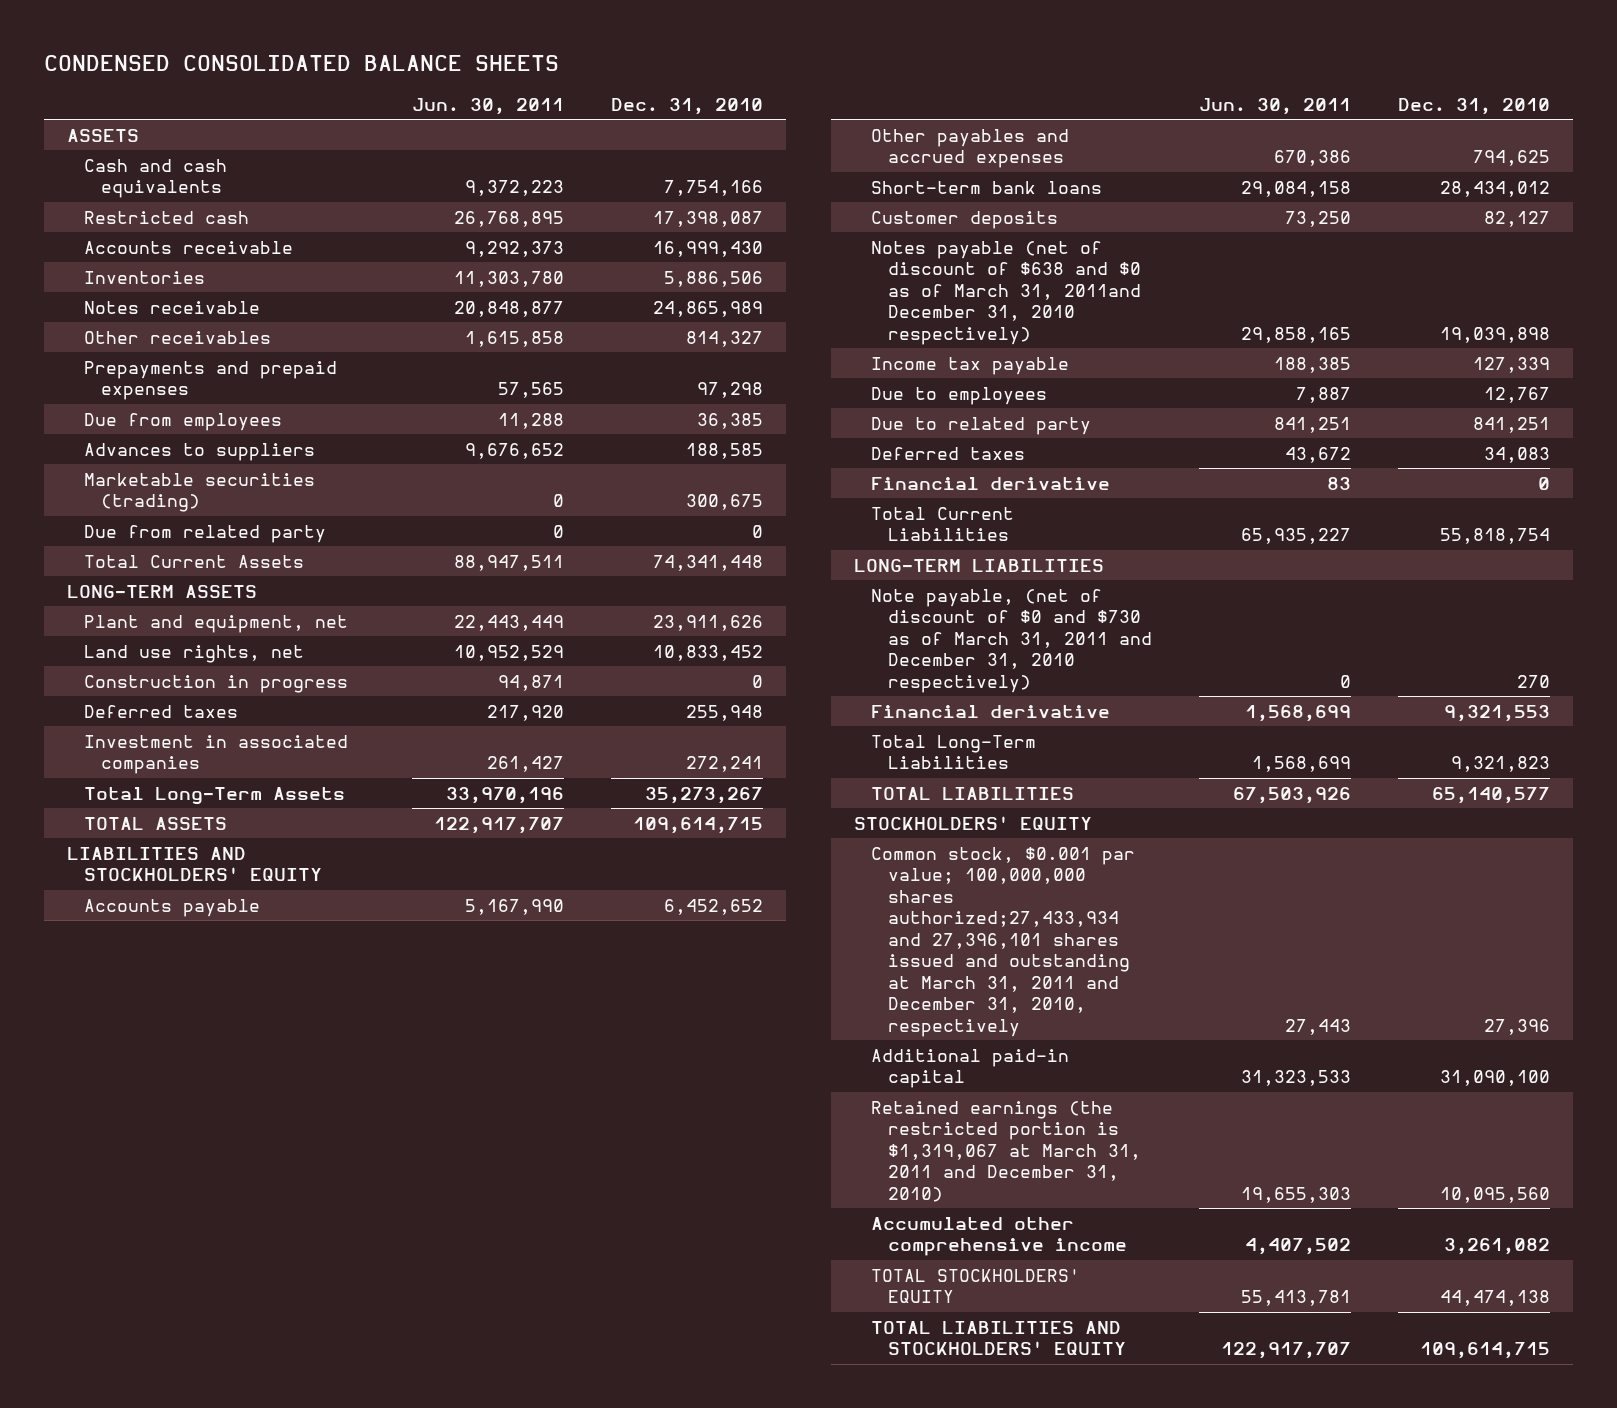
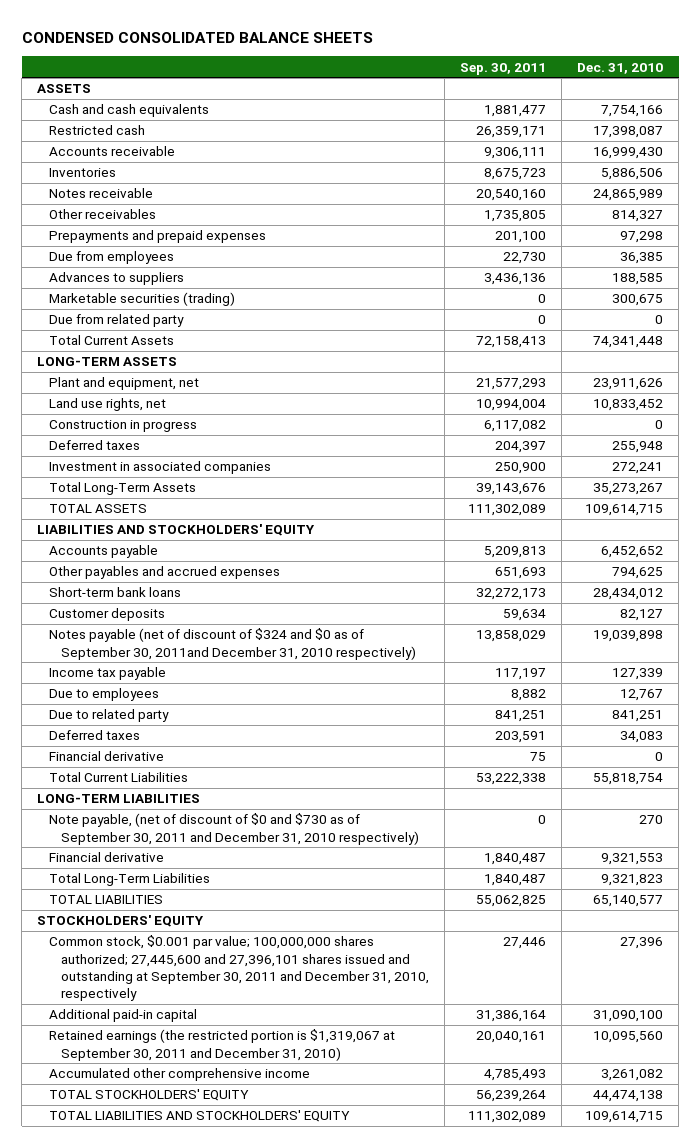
- | Jun. 30, 2011 | Dec. 31, 2010
+ | Sep. 30, 2011 | Dec. 31, 2010
- Notes payable (net of discount of $638 and $0 as of March 31, 2011and December 31, 2010 respectively) | 29,858,165 | 19,039,898
+ Notes payable (net of discount of $324 and $0 as of September 30, 2011and December 31, 2010 respectively) | 13,858,029 | 19,039,898
- Note payable, (net of discount of $0 and $730 as of March 31, 2011 and December 31, 2010 respectively) | 0 | 270
+ Note payable, (net of discount of $0 and $730 as of September 30, 2011 and December 31, 2010 respectively) | 0 | 270
- Common stock, $0.001 par value; 100,000,000 shares authorized;27,433,934 and 27,396,101 shares issued and outstanding at March 31, 2011 and December 31, 2010, respectively | 27,443 | 27,396
+ Common stock, $0.001 par value; 100,000,000 shares authorized; 27,445,600 and 27,396,101 shares issued and outstanding at September 30, 2011 and December 31, 2010, respectively | 27,446 | 27,396
- Retained earnings (the restricted portion is $1,319,067 at March 31, 2011 and December 31, 2010) | 19,655,303 | 10,095,560
+ Retained earnings (the restricted portion is $1,319,067 at September 30, 2011 and December 31, 2010) | 20,040,161 | 10,095,560

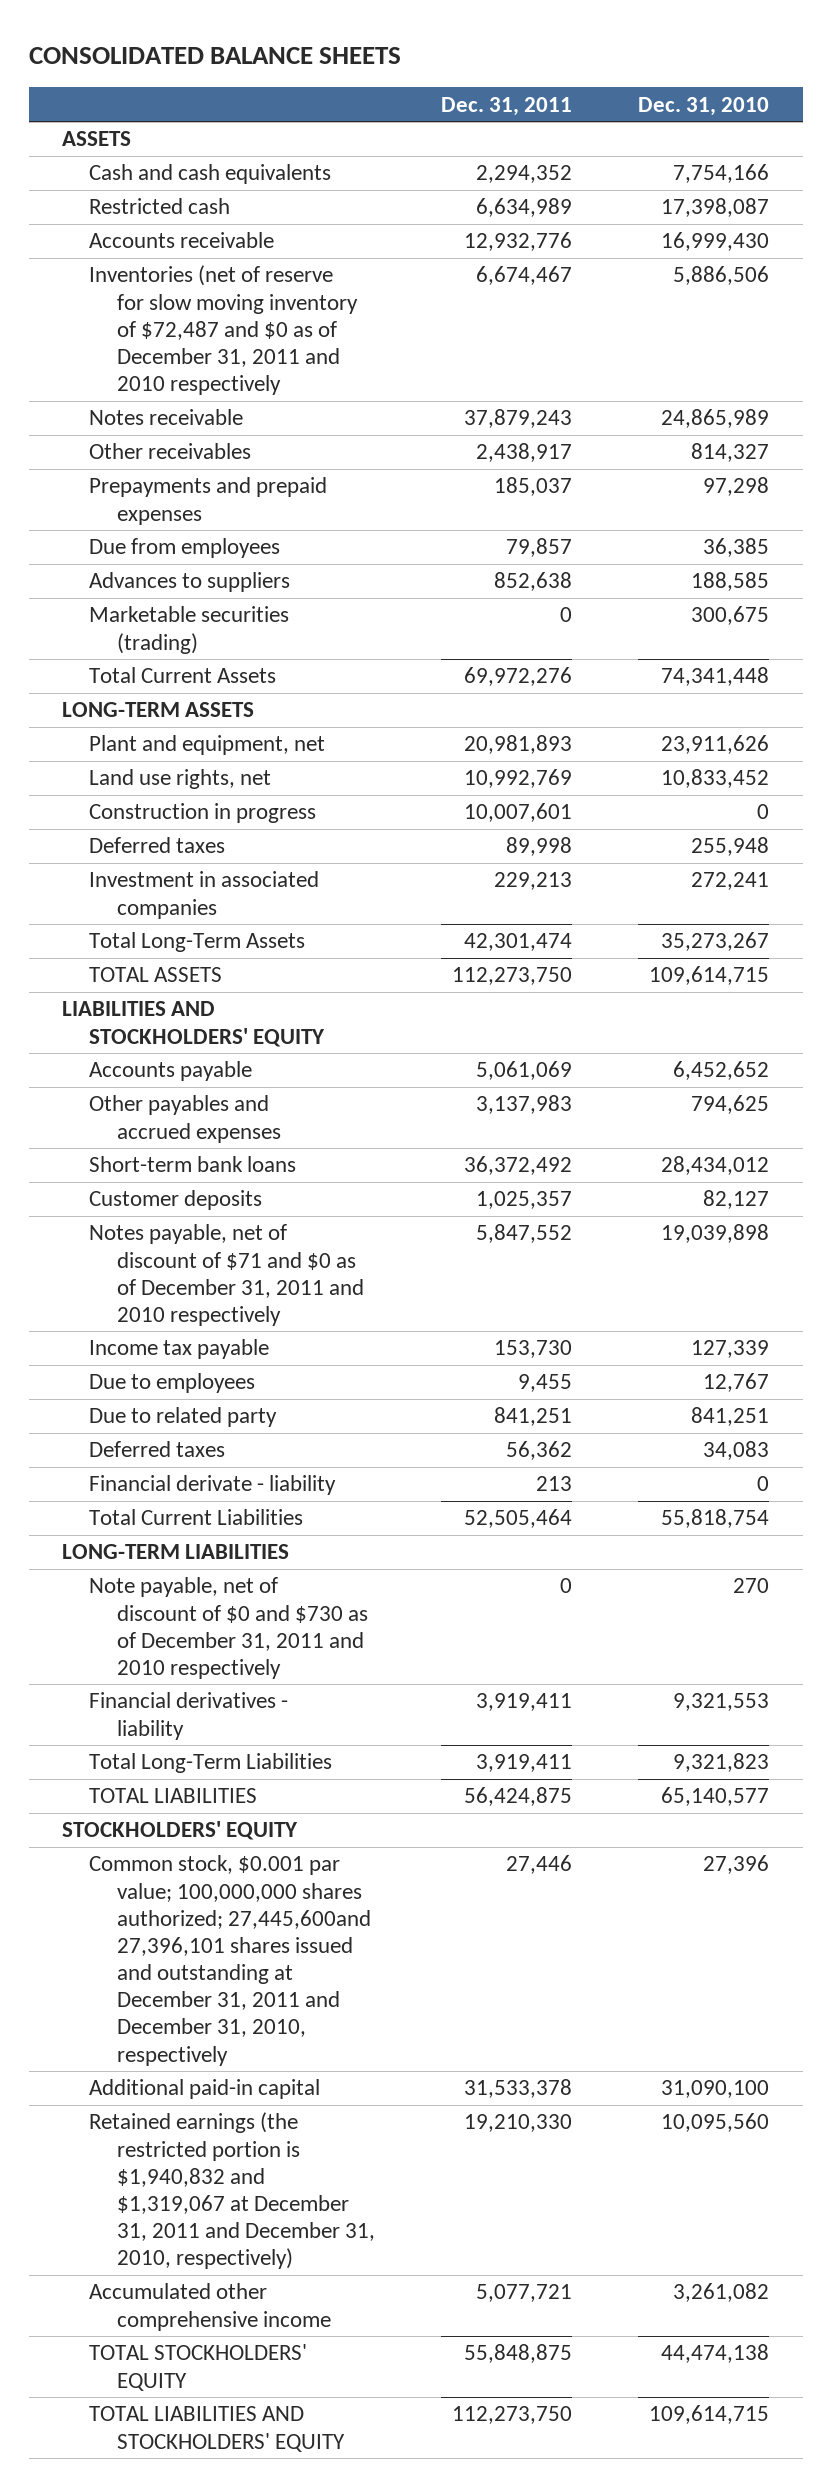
- CONDENSED CONSOLIDATED BALANCE SHEETS
+ CONSOLIDATED BALANCE SHEETS
- | Sep. 30, 2011 | Dec. 31, 2010
+ | Dec. 31, 2011 | Dec. 31, 2010
- Inventories | 8,675,723 | 5,886,506
+ Inventories (net of reserve for slow moving inventory of $72,487 and $0 as of December 31, 2011 and 2010 respectively | 6,674,467 | 5,886,506
- Due from related party | 0 | 0
- Notes payable (net of discount of $324 and $0 as of September 30, 2011and December 31, 2010 respectively) | 13,858,029 | 19,039,898
+ Notes payable, net of discount of $71 and $0 as of December 31, 2011 and 2010 respectively | 5,847,552 | 19,039,898
- Financial derivative | 75 | 0
+ Financial derivate - liability | 213 | 0
- Note payable, (net of discount of $0 and $730 as of September 30, 2011 and December 31, 2010 respectively) | 0 | 270
- Financial derivative | 1,840,487 | 9,321,553
+ Note payable, net of discount of $0 and $730 as of December 31, 2011 and 2010 respectively | 0 | 270
+ Financial derivatives - liability | 3,919,411 | 9,321,553
- Common stock, $0.001 par value; 100,000,000 shares authorized; 27,445,600 and 27,396,101 shares issued and outstanding at September 30, 2011 and December 31, 2010, respectively | 27,446 | 27,396
+ Common stock, $0.001 par value; 100,000,000 shares authorized; 27,445,600and 27,396,101 shares issued and outstanding at December 31, 2011 and December 31, 2010, respectively | 27,446 | 27,396
- Retained earnings (the restricted portion is $1,319,067 at September 30, 2011 and December 31, 2010) | 20,040,161 | 10,095,560
+ Retained earnings (the restricted portion is $1,940,832 and $1,319,067 at December 31, 2011 and December 31, 2010, respectively) | 19,210,330 | 10,095,560

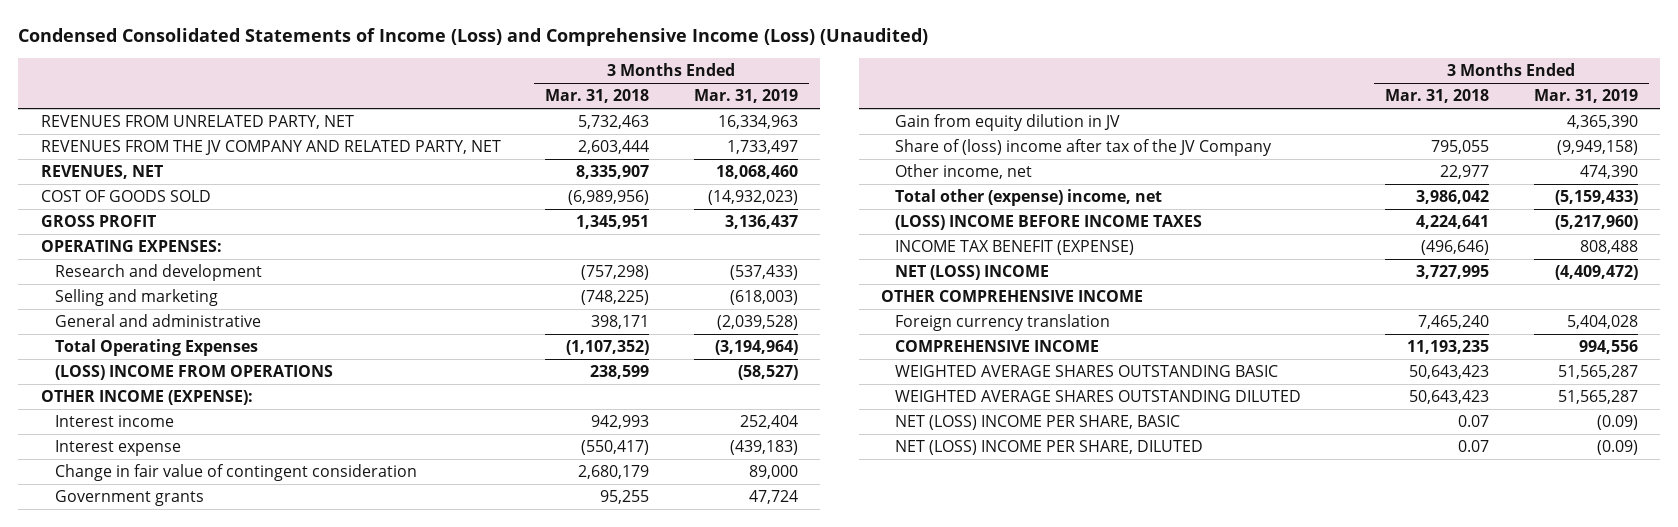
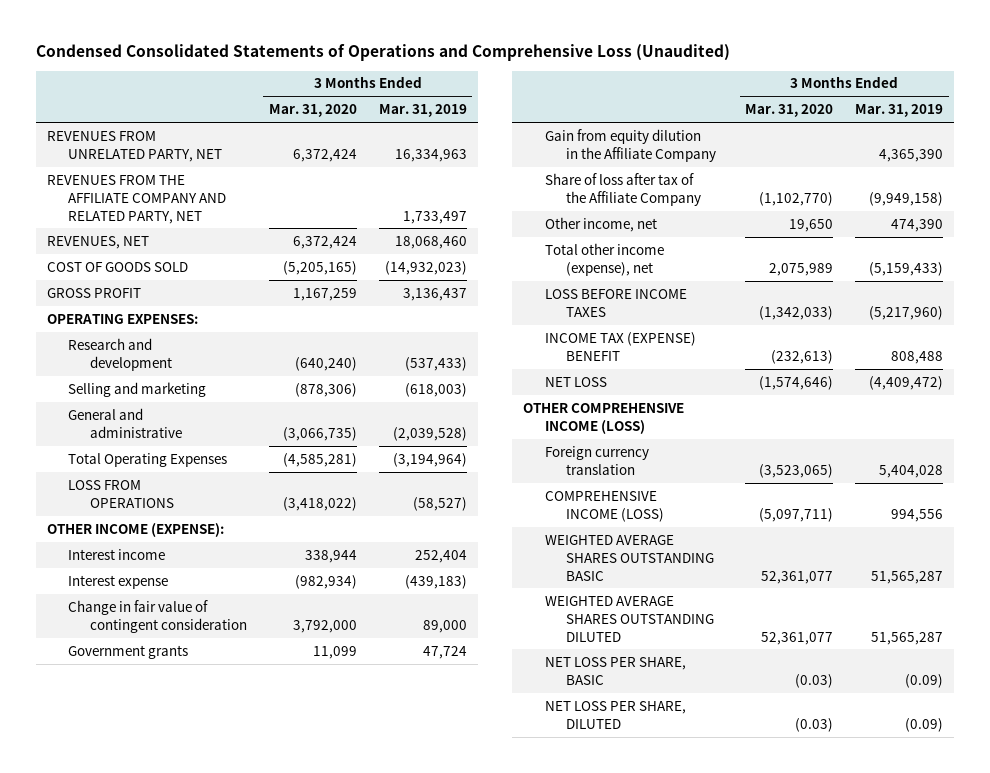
- Condensed Consolidated Statements of Income (Loss) and Comprehensive Income (Loss) (Unaudited)
+ Condensed Consolidated Statements of Operations and Comprehensive Loss (Unaudited)
- | 3 Months Ended Mar. 31, 2018 | 3 Months Ended Mar. 31, 2019
+ | 3 Months Ended Mar. 31, 2020 | 3 Months Ended Mar. 31, 2019
- REVENUES FROM THE JV COMPANY AND RELATED PARTY, NET | 2,603,444 | 1,733,497
+ REVENUES FROM THE AFFILIATE COMPANY AND RELATED PARTY, NET | | 1,733,497
- (LOSS) INCOME FROM OPERATIONS | 238,599 | (58,527)
+ LOSS FROM OPERATIONS | (3,418,022) | (58,527)
- Gain from equity dilution in JV | | 4,365,390
- Share of (loss) income after tax of the JV Company | 795,055 | (9,949,158)
+ Gain from equity dilution in the Affiliate Company | | 4,365,390
+ Share of loss after tax of the Affiliate Company | (1,102,770) | (9,949,158)
- Total other (expense) income, net | 3,986,042 | (5,159,433)
- (LOSS) INCOME BEFORE INCOME TAXES | 4,224,641 | (5,217,960)
- INCOME TAX BENEFIT (EXPENSE) | (496,646) | 808,488
- NET (LOSS) INCOME | 3,727,995 | (4,409,472)
- OTHER COMPREHENSIVE INCOME
+ Total other income (expense), net | 2,075,989 | (5,159,433)
+ LOSS BEFORE INCOME TAXES | (1,342,033) | (5,217,960)
+ INCOME TAX (EXPENSE) BENEFIT | (232,613) | 808,488
+ NET LOSS | (1,574,646) | (4,409,472)
+ OTHER COMPREHENSIVE INCOME (LOSS)
- COMPREHENSIVE INCOME | 11,193,235 | 994,556
+ COMPREHENSIVE INCOME (LOSS) | (5,097,711) | 994,556
- NET (LOSS) INCOME PER SHARE, BASIC | 0.07 | (0.09)
- NET (LOSS) INCOME PER SHARE, DILUTED | 0.07 | (0.09)
+ NET LOSS PER SHARE, BASIC | (0.03) | (0.09)
+ NET LOSS PER SHARE, DILUTED | (0.03) | (0.09)

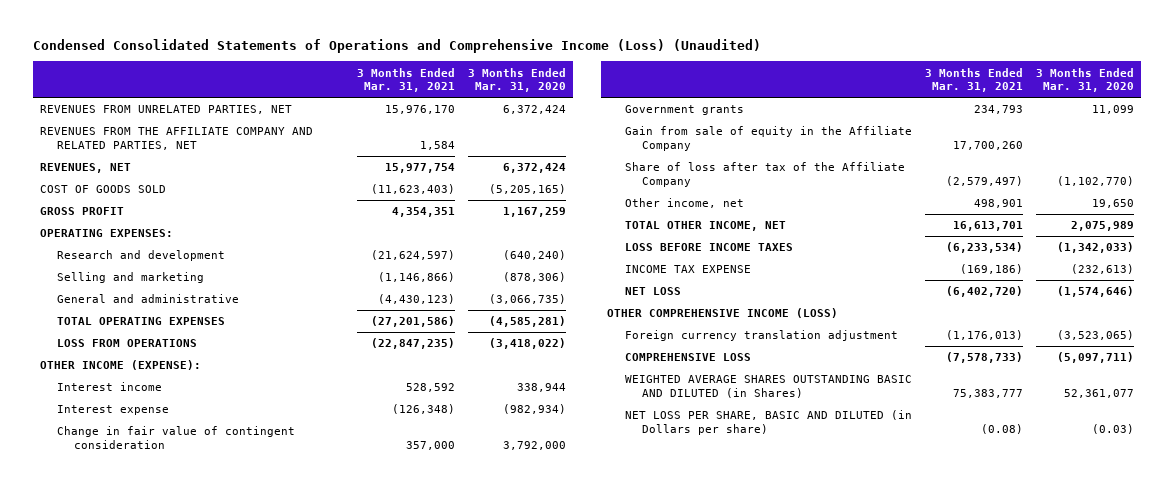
- Condensed Consolidated Statements of Operations and Comprehensive Loss (Unaudited)
+ Condensed Consolidated Statements of Operations and Comprehensive Income (Loss) (Unaudited)
- | 3 Months Ended Mar. 31, 2020 | 3 Months Ended Mar. 31, 2019
+ | 3 Months Ended Mar. 31, 2021 | 3 Months Ended Mar. 31, 2020
- REVENUES FROM UNRELATED PARTY, NET | 6,372,424 | 16,334,963
- REVENUES FROM THE AFFILIATE COMPANY AND RELATED PARTY, NET | | 1,733,497
+ REVENUES FROM UNRELATED PARTIES, NET | 15,976,170 | 6,372,424
+ REVENUES FROM THE AFFILIATE COMPANY AND RELATED PARTIES, NET | 1,584 |
- Total Operating Expenses | (4,585,281) | (3,194,964)
+ TOTAL OPERATING EXPENSES | (27,201,586) | (4,585,281)
- Gain from equity dilution in the Affiliate Company | | 4,365,390
+ Gain from sale of equity in the Affiliate Company | 17,700,260 |
- Total other income (expense), net | 2,075,989 | (5,159,433)
+ TOTAL OTHER INCOME, NET | 16,613,701 | 2,075,989
- INCOME TAX (EXPENSE) BENEFIT | (232,613) | 808,488
+ INCOME TAX EXPENSE | (169,186) | (232,613)
- Foreign currency translation | (3,523,065) | 5,404,028
- COMPREHENSIVE INCOME (LOSS) | (5,097,711) | 994,556
- WEIGHTED AVERAGE SHARES OUTSTANDING BASIC | 52,361,077 | 51,565,287
- WEIGHTED AVERAGE SHARES OUTSTANDING DILUTED | 52,361,077 | 51,565,287
- NET LOSS PER SHARE, BASIC | (0.03) | (0.09)
- NET LOSS PER SHARE, DILUTED | (0.03) | (0.09)
+ Foreign currency translation adjustment | (1,176,013) | (3,523,065)
+ COMPREHENSIVE LOSS | (7,578,733) | (5,097,711)
+ WEIGHTED AVERAGE SHARES OUTSTANDING BASIC AND DILUTED (in Shares) | 75,383,777 | 52,361,077
+ NET LOSS PER SHARE, BASIC AND DILUTED (in Dollars per share) | (0.08) | (0.03)

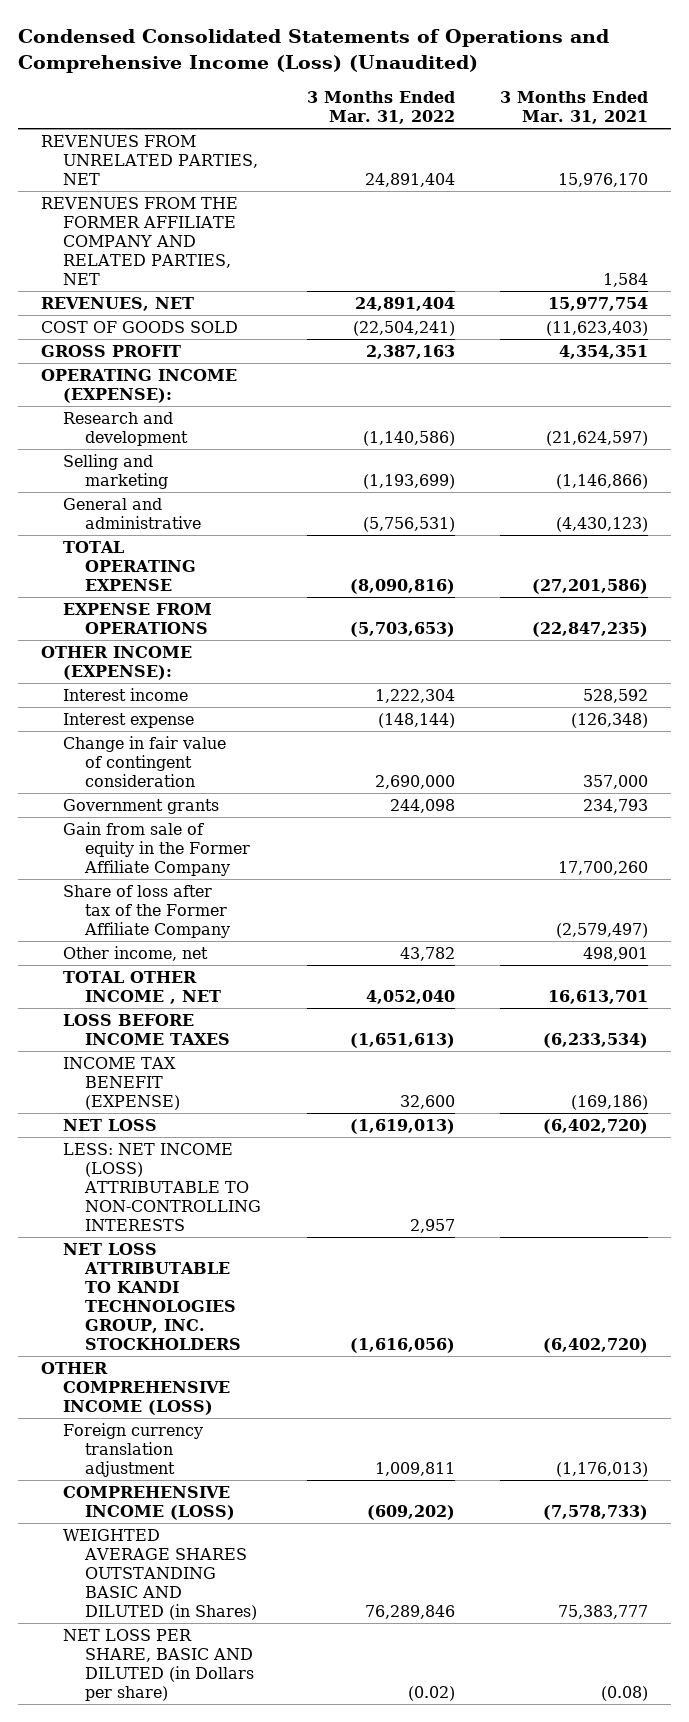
- | 3 Months Ended Mar. 31, 2021 | 3 Months Ended Mar. 31, 2020
+ | 3 Months Ended Mar. 31, 2022 | 3 Months Ended Mar. 31, 2021
- REVENUES FROM THE AFFILIATE COMPANY AND RELATED PARTIES, NET | 1,584 |
+ REVENUES FROM THE FORMER AFFILIATE COMPANY AND RELATED PARTIES, NET | | 1,584
- OPERATING EXPENSES:
+ OPERATING INCOME (EXPENSE):
- TOTAL OPERATING EXPENSES | (27,201,586) | (4,585,281)
- LOSS FROM OPERATIONS | (22,847,235) | (3,418,022)
+ TOTAL OPERATING EXPENSE | (8,090,816) | (27,201,586)
+ EXPENSE FROM OPERATIONS | (5,703,653) | (22,847,235)
- Gain from sale of equity in the Affiliate Company | 17,700,260 |
- Share of loss after tax of the Affiliate Company | (2,579,497) | (1,102,770)
+ Gain from sale of equity in the Former Affiliate Company | | 17,700,260
+ Share of loss after tax of the Former Affiliate Company | | (2,579,497)
- TOTAL OTHER INCOME, NET | 16,613,701 | 2,075,989
+ TOTAL OTHER INCOME , NET | 4,052,040 | 16,613,701
- INCOME TAX EXPENSE | (169,186) | (232,613)
+ INCOME TAX BENEFIT (EXPENSE) | 32,600 | (169,186)
+ LESS: NET INCOME (LOSS) ATTRIBUTABLE TO NON-CONTROLLING INTERESTS | 2,957 |
+ NET LOSS ATTRIBUTABLE TO KANDI TECHNOLOGIES GROUP, INC. STOCKHOLDERS | (1,616,056) | (6,402,720)
- COMPREHENSIVE LOSS | (7,578,733) | (5,097,711)
+ COMPREHENSIVE INCOME (LOSS) | (609,202) | (7,578,733)

